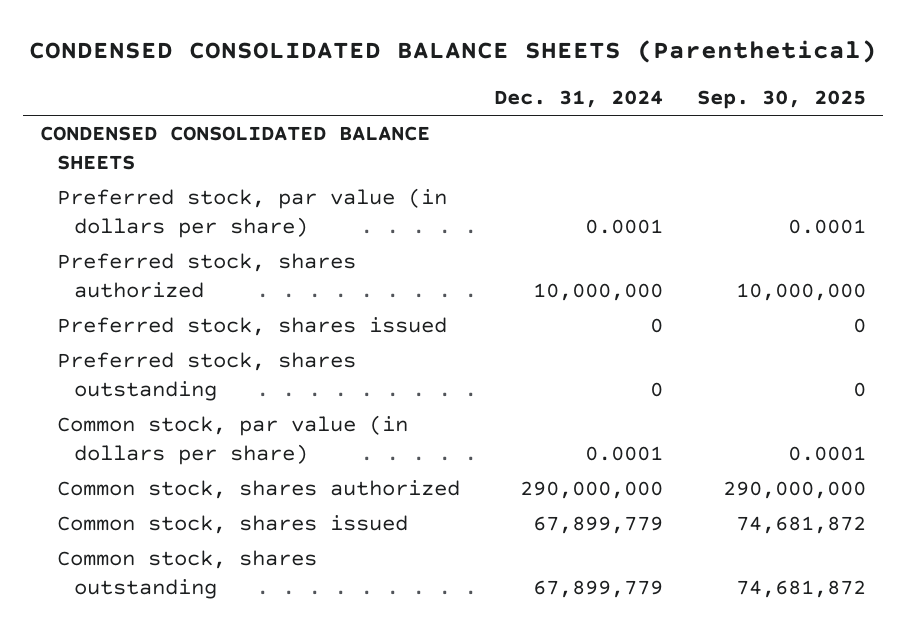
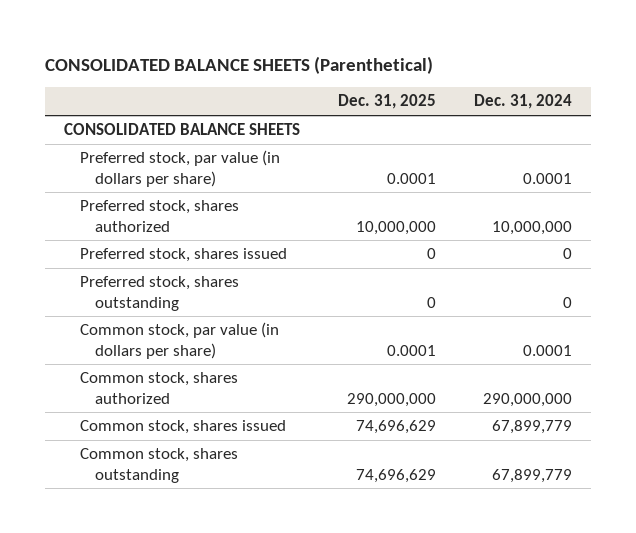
- CONDENSED CONSOLIDATED BALANCE SHEETS (Parenthetical)
+ CONSOLIDATED BALANCE SHEETS (Parenthetical)
- | Dec. 31, 2024 | Sep. 30, 2025
+ | Dec. 31, 2025 | Dec. 31, 2024
- CONDENSED CONSOLIDATED BALANCE SHEETS
+ CONSOLIDATED BALANCE SHEETS

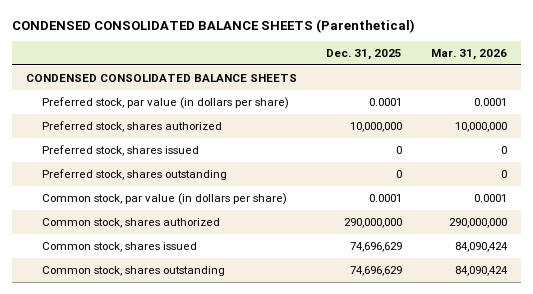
- CONSOLIDATED BALANCE SHEETS (Parenthetical)
+ CONDENSED CONSOLIDATED BALANCE SHEETS (Parenthetical)
- | Dec. 31, 2025 | Dec. 31, 2024
+ | Dec. 31, 2025 | Mar. 31, 2026
- CONSOLIDATED BALANCE SHEETS
+ CONDENSED CONSOLIDATED BALANCE SHEETS

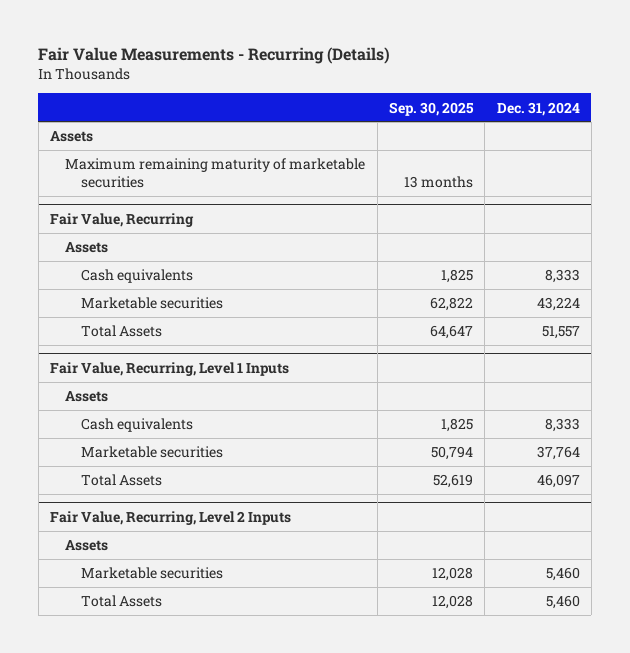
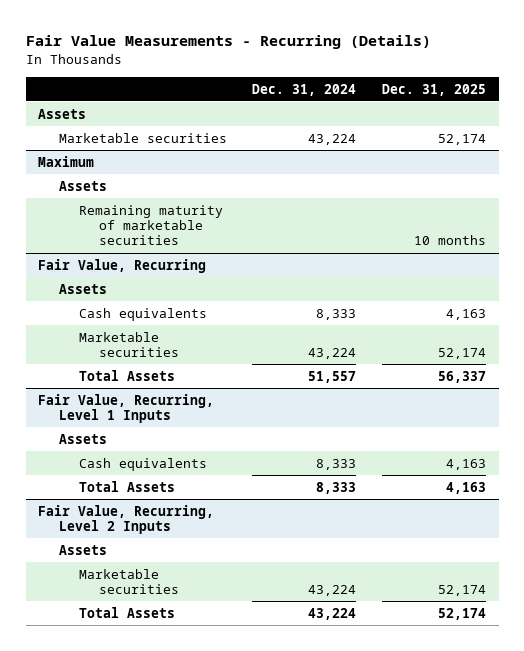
- | Sep. 30, 2025 | Dec. 31, 2024
+ | Dec. 31, 2024 | Dec. 31, 2025
- Maximum remaining maturity of marketable securities | 13 months |
+ Marketable securities | 43,224 | 52,174
+ Maximum
+ Assets
+ Remaining maturity of marketable securities | | 10 months
@ Fair Value, Recurring, Level 1 Inputs
- Marketable securities | 50,794 | 37,764
- Total Assets | 52,619 | 46,097
+ Total Assets | 8,333 | 4,163
@ Fair Value, Recurring, Level 2 Inputs
- Marketable securities | 12,028 | 5,460
- Total Assets | 12,028 | 5,460
+ Marketable securities | 43,224 | 52,174
+ Total Assets | 43,224 | 52,174

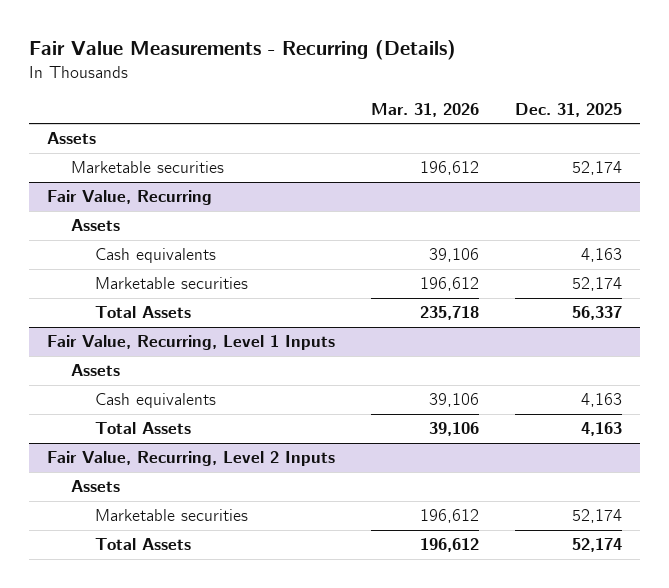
- | Dec. 31, 2024 | Dec. 31, 2025
+ | Mar. 31, 2026 | Dec. 31, 2025
- Maximum
- Assets
- Remaining maturity of marketable securities | | 10 months

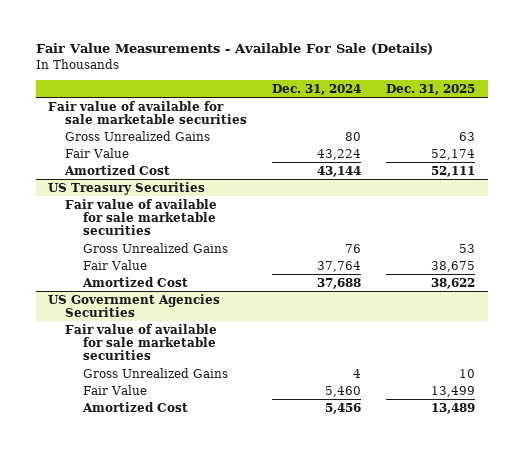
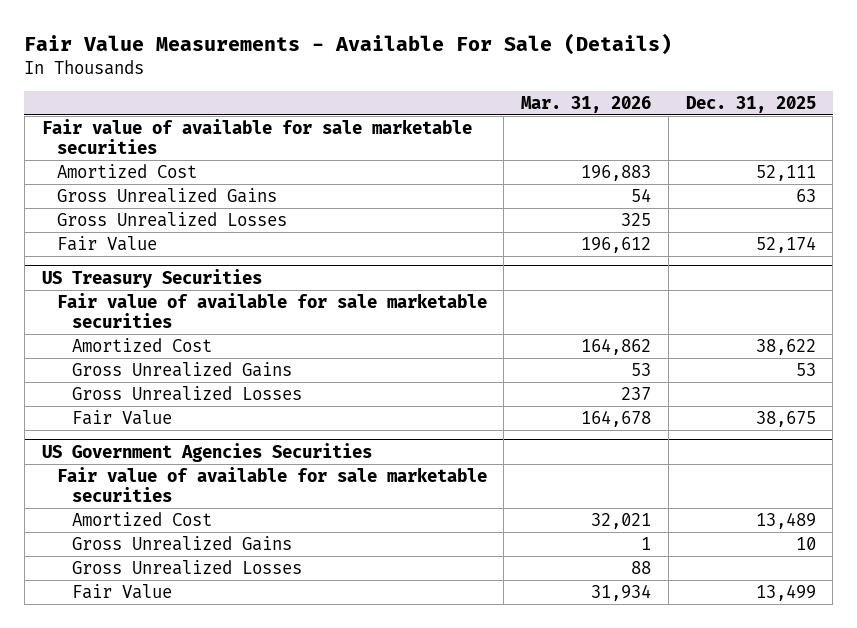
- | Dec. 31, 2024 | Dec. 31, 2025
+ | Mar. 31, 2026 | Dec. 31, 2025
moved up: Amortized Cost | 196,883 | 52,111
+ Gross Unrealized Losses | 325 |
@ US Treasury Securities
moved up: Amortized Cost | 164,862 | 38,622
+ Gross Unrealized Losses | 237 |
@ US Government Agencies Securities
moved up: Amortized Cost | 32,021 | 13,489
+ Gross Unrealized Losses | 88 |

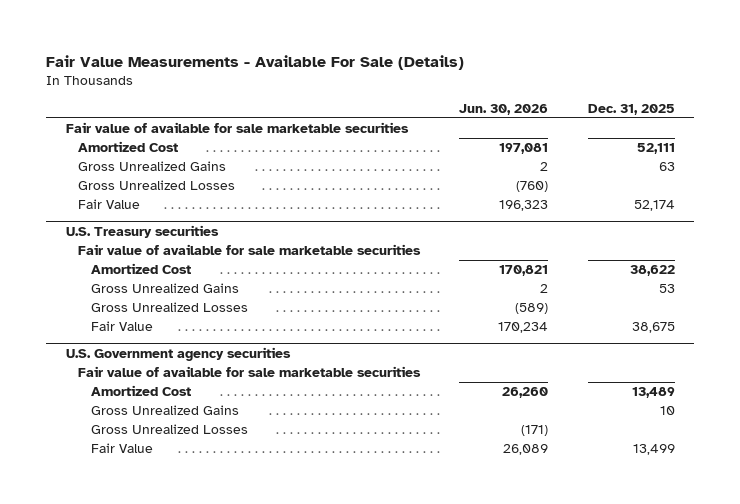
- | Mar. 31, 2026 | Dec. 31, 2025
+ | Jun. 30, 2026 | Dec. 31, 2025
- US Treasury Securities
+ U.S. Treasury securities
- US Government Agencies Securities
+ U.S. Government agency securities

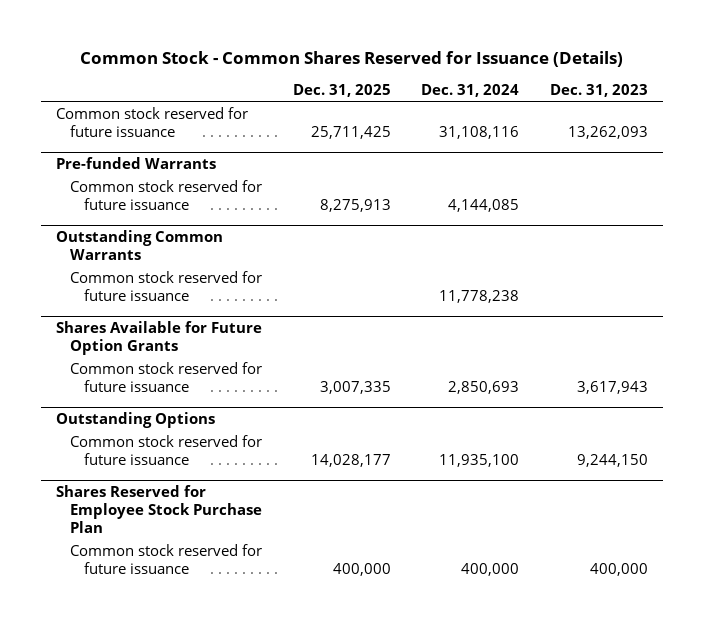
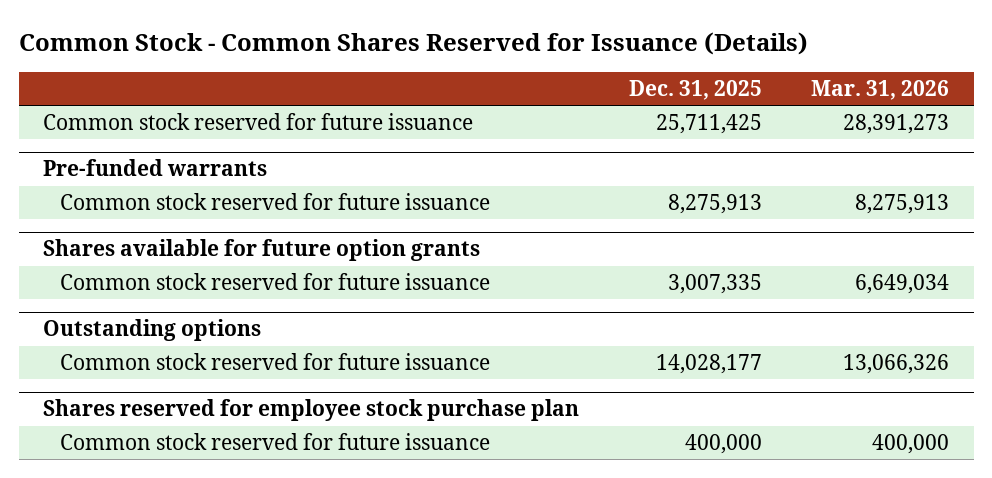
- | Dec. 31, 2025 | Dec. 31, 2024 | Dec. 31, 2023
+ | Dec. 31, 2025 | Mar. 31, 2026
- Pre-funded Warrants
+ Pre-funded warrants
- Outstanding Common Warrants
- Common stock reserved for future issuance | | 11,778,238 |
- Shares Available for Future Option Grants
+ Shares available for future option grants
- Outstanding Options
+ Outstanding options
- Shares Reserved for Employee Stock Purchase Plan
+ Shares reserved for employee stock purchase plan

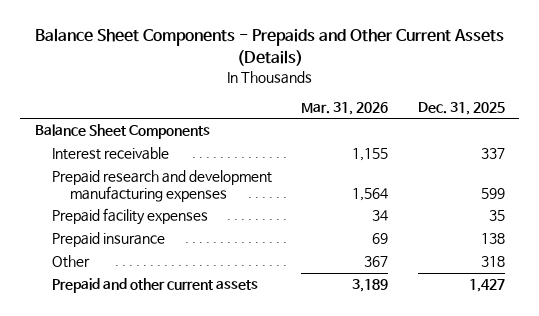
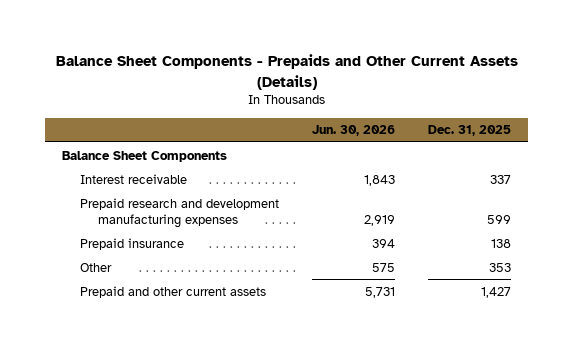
- | Mar. 31, 2026 | Dec. 31, 2025
+ | Jun. 30, 2026 | Dec. 31, 2025
- Prepaid facility expenses | 34 | 35
- Other | 367 | 318
+ Other | 575 | 353

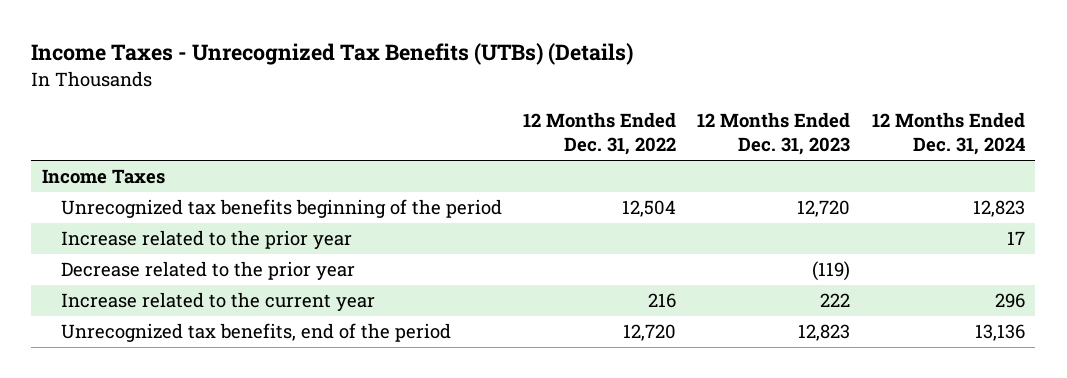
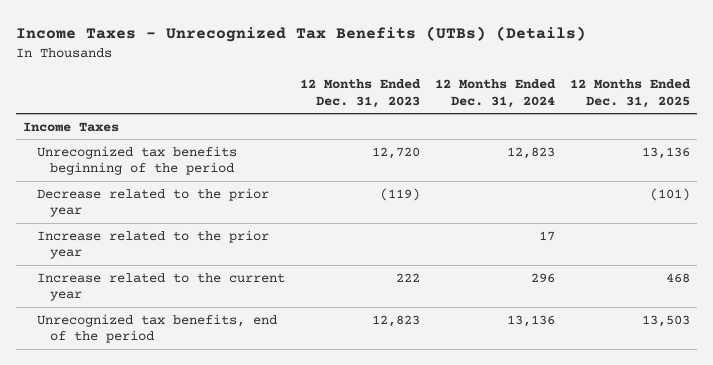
- | 12 Months Ended Dec. 31, 2022 | 12 Months Ended Dec. 31, 2023 | 12 Months Ended Dec. 31, 2024
+ | 12 Months Ended Dec. 31, 2023 | 12 Months Ended Dec. 31, 2024 | 12 Months Ended Dec. 31, 2025
moved down: Increase related to the prior year | | 17 |

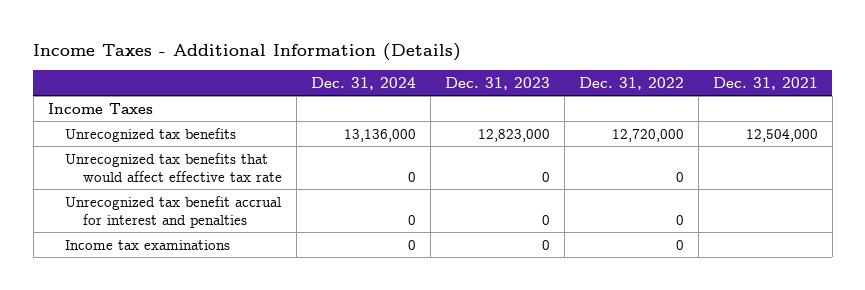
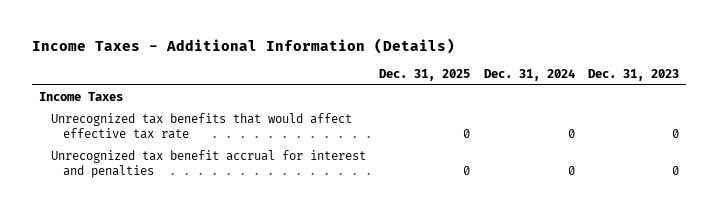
- | Dec. 31, 2024 | Dec. 31, 2023 | Dec. 31, 2022 | Dec. 31, 2021
+ | Dec. 31, 2025 | Dec. 31, 2024 | Dec. 31, 2023
- Unrecognized tax benefits | 13,136,000 | 12,823,000 | 12,720,000 | 12,504,000
- Income tax examinations | 0 | 0 | 0 |

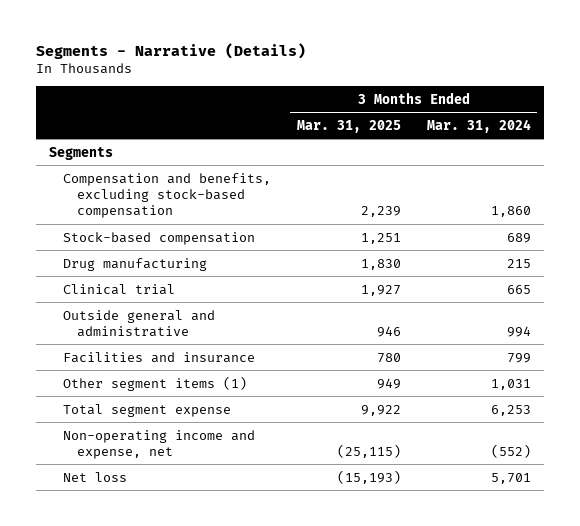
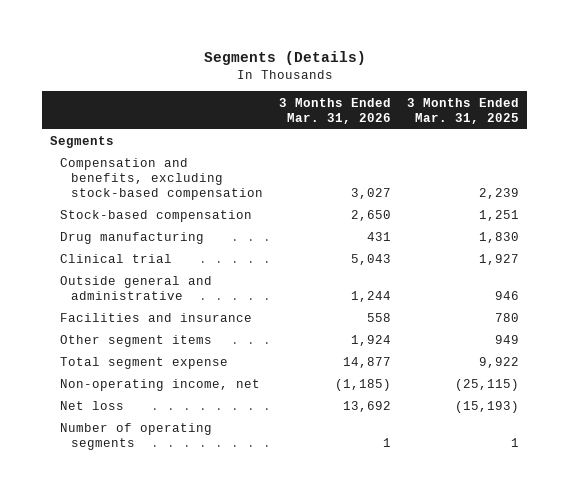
- Segments - Narrative (Details)
+ Segments (Details)
- | 3 Months Ended Mar. 31, 2025 | 3 Months Ended Mar. 31, 2024
+ | 3 Months Ended Mar. 31, 2026 | 3 Months Ended Mar. 31, 2025
- Other segment items (1) | 949 | 1,031
+ Other segment items | 1,924 | 949
- Non-operating income and expense, net | (25,115) | (552)
+ Non-operating income, net | (1,185) | (25,115)
+ Number of operating segments | 1 | 1

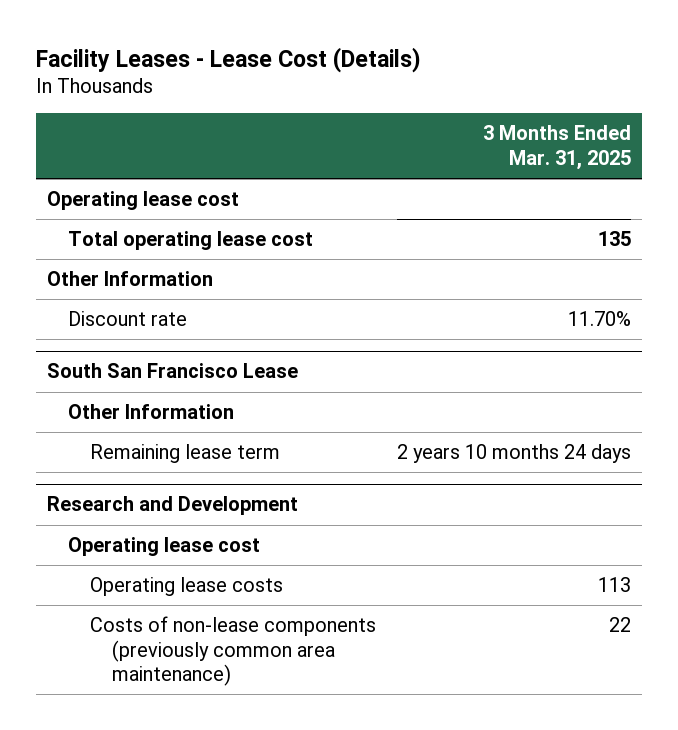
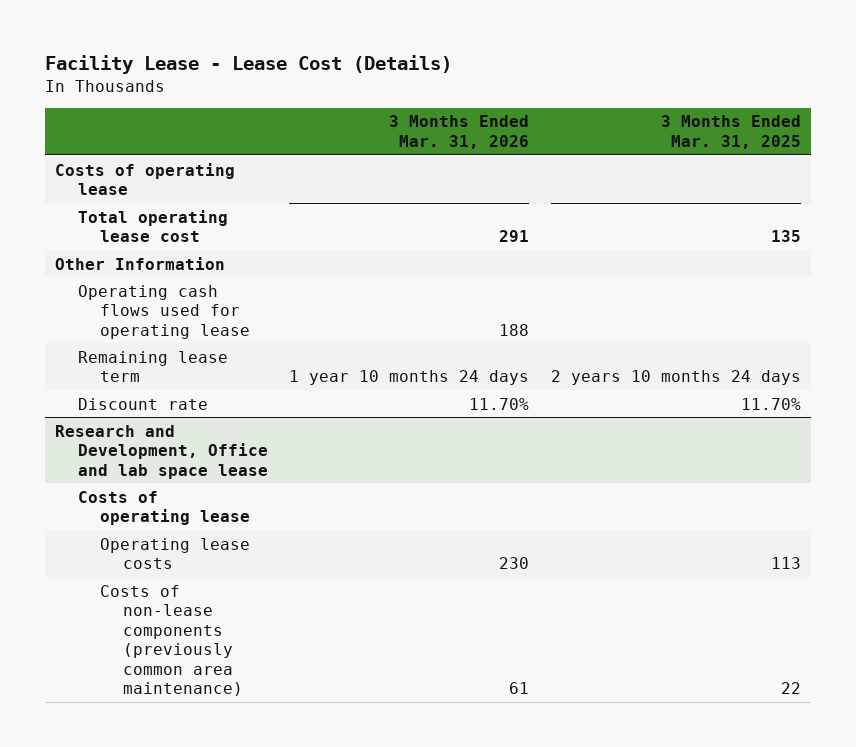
- Facility Leases - Lease Cost (Details)
+ Facility Lease - Lease Cost (Details)
- | 3 Months Ended Mar. 31, 2025
+ | 3 Months Ended Mar. 31, 2026 | 3 Months Ended Mar. 31, 2025
- Operating lease cost
+ Costs of operating lease
- South San Francisco Lease
- Other Information
+ Operating cash flows used for operating lease | 188 |
- Research and Development
- Operating lease cost
moved down: Discount rate | 11.70% | 11.70%
+ Research and Development, Office and lab space lease
+ Costs of operating lease

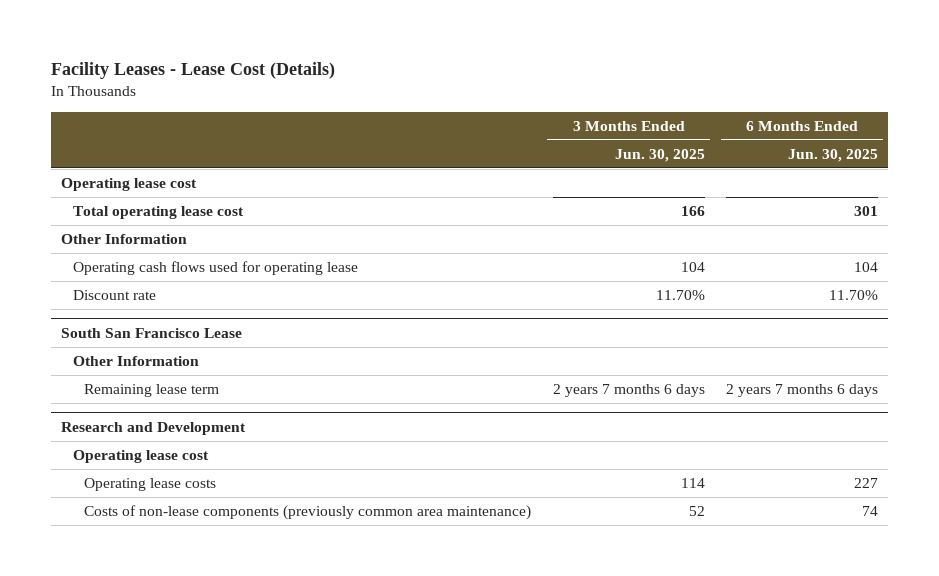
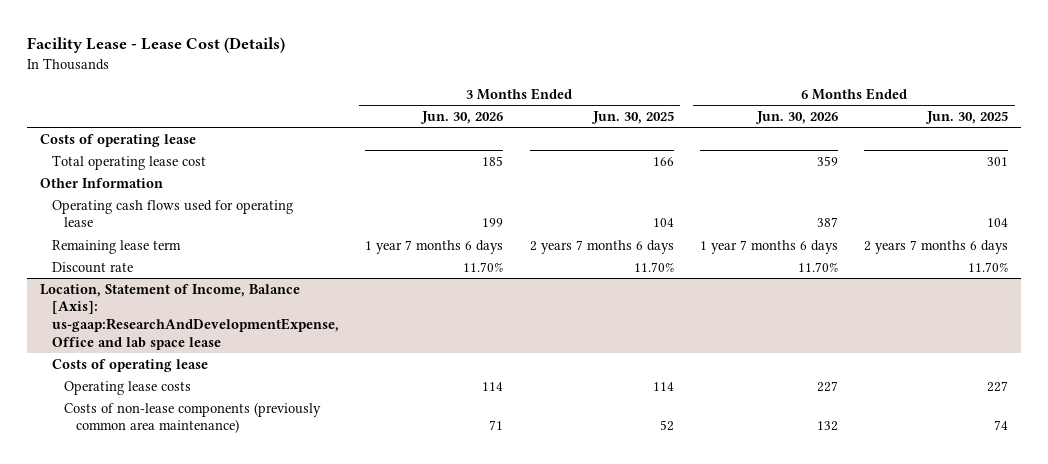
- Facility Leases - Lease Cost (Details)
+ Facility Lease - Lease Cost (Details)
- | 3 Months Ended Jun. 30, 2025 | 6 Months Ended Jun. 30, 2025
+ | 3 Months Ended Jun. 30, 2026 | 3 Months Ended Jun. 30, 2025 | 6 Months Ended Jun. 30, 2026 | 6 Months Ended Jun. 30, 2025
- Operating lease cost
+ Costs of operating lease
- South San Francisco Lease
- Other Information
- Research and Development
- Operating lease cost
moved down: Discount rate | 11.70% | 11.70% | 11.70% | 11.70%
+ Location, Statement of Income, Balance [Axis]: us-gaap:ResearchAndDevelopmentExpense, Office and lab space lease
+ Costs of operating lease

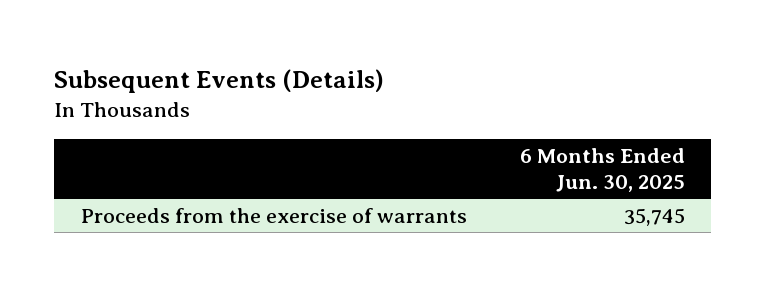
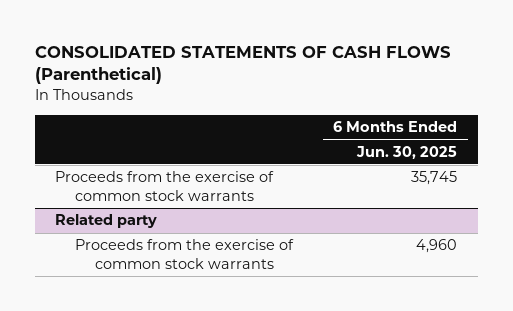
- Subsequent Events (Details)
+ CONSOLIDATED STATEMENTS OF CASH FLOWS (Parenthetical)
- Proceeds from the exercise of warrants | 35,745
+ Proceeds from the exercise of common stock warrants | 35,745
+ Related party
+ Proceeds from the exercise of common stock warrants | 4,960

